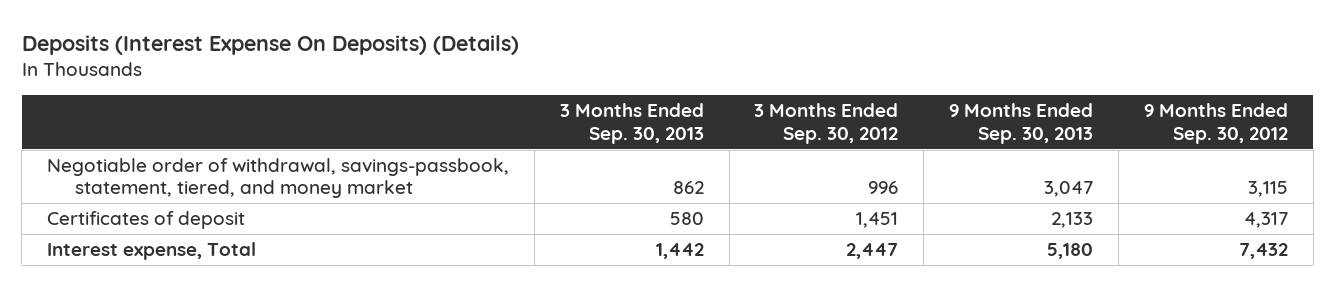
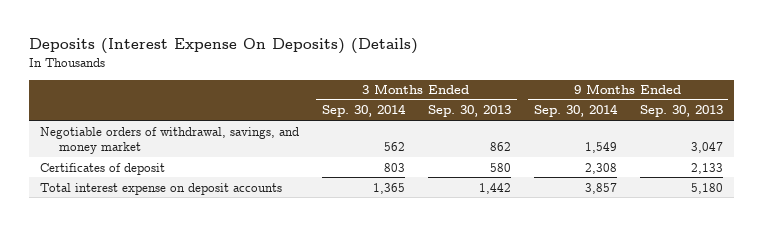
- | 3 Months Ended Sep. 30, 2013 | 3 Months Ended Sep. 30, 2012 | 9 Months Ended Sep. 30, 2013 | 9 Months Ended Sep. 30, 2012
+ | 3 Months Ended Sep. 30, 2014 | 3 Months Ended Sep. 30, 2013 | 9 Months Ended Sep. 30, 2014 | 9 Months Ended Sep. 30, 2013
- Negotiable order of withdrawal, savings-passbook, statement, tiered, and money market | 862 | 996 | 3,047 | 3,115
+ Negotiable orders of withdrawal, savings, and money market | 562 | 862 | 1,549 | 3,047
- Interest expense, Total | 1,442 | 2,447 | 5,180 | 7,432
+ Total interest expense on deposit accounts | 1,365 | 1,442 | 3,857 | 5,180

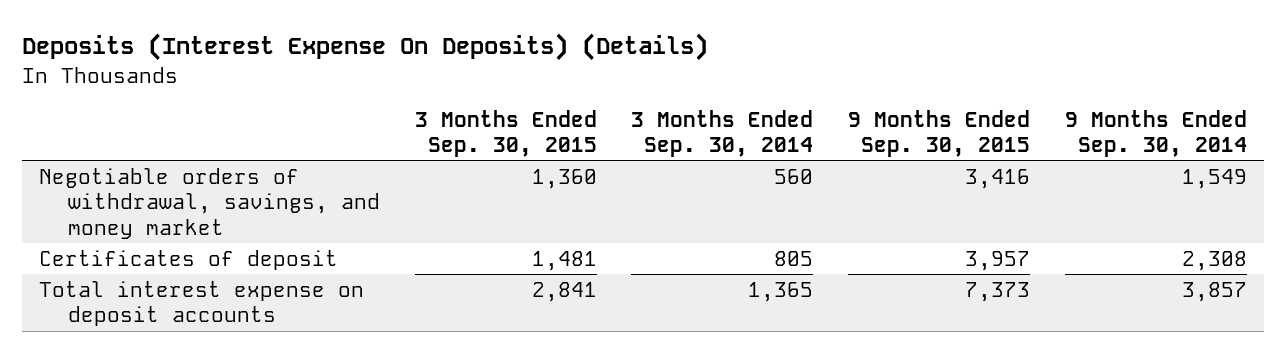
- | 3 Months Ended Sep. 30, 2014 | 3 Months Ended Sep. 30, 2013 | 9 Months Ended Sep. 30, 2014 | 9 Months Ended Sep. 30, 2013
+ | 3 Months Ended Sep. 30, 2015 | 3 Months Ended Sep. 30, 2014 | 9 Months Ended Sep. 30, 2015 | 9 Months Ended Sep. 30, 2014
- Negotiable orders of withdrawal, savings, and money market | 562 | 862 | 1,549 | 3,047
- Certificates of deposit | 803 | 580 | 2,308 | 2,133
+ Negotiable orders of withdrawal, savings, and money market | 1,360 | 560 | 3,416 | 1,549
+ Certificates of deposit | 1,481 | 805 | 3,957 | 2,308

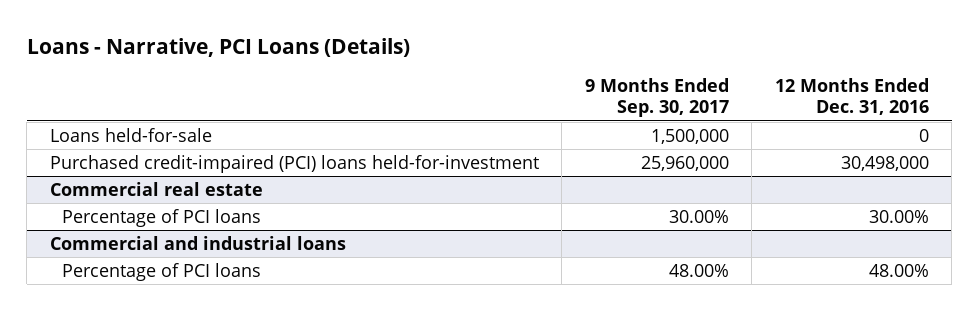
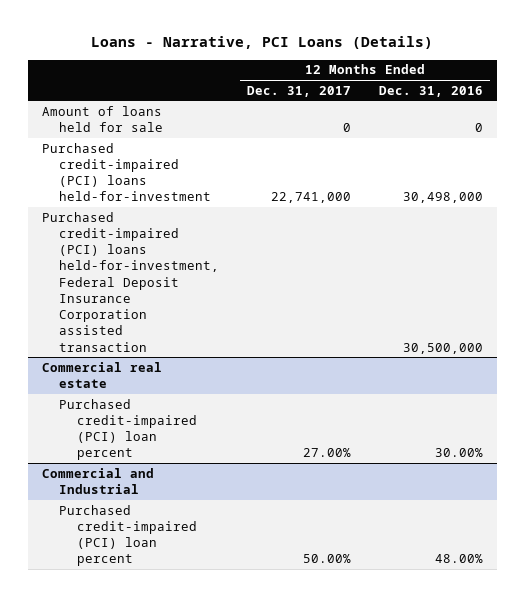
- | 9 Months Ended Sep. 30, 2017 | 12 Months Ended Dec. 31, 2016
+ | 12 Months Ended Dec. 31, 2017 | 12 Months Ended Dec. 31, 2016
- Loans held-for-sale | 1,500,000 | 0
+ Amount of loans held for sale | 0 | 0
+ Purchased credit-impaired (PCI) loans held-for-investment, Federal Deposit Insurance Corporation assisted transaction | | 30,500,000
@ Commercial real estate
- Percentage of PCI loans | 30.00% | 30.00%
- Commercial and industrial loans
- Percentage of PCI loans | 48.00% | 48.00%
@ Commercial real estate
+ Purchased credit-impaired (PCI) loan percent | 27.00% | 30.00%
+ Commercial and Industrial
+ Purchased credit-impaired (PCI) loan percent | 50.00% | 48.00%

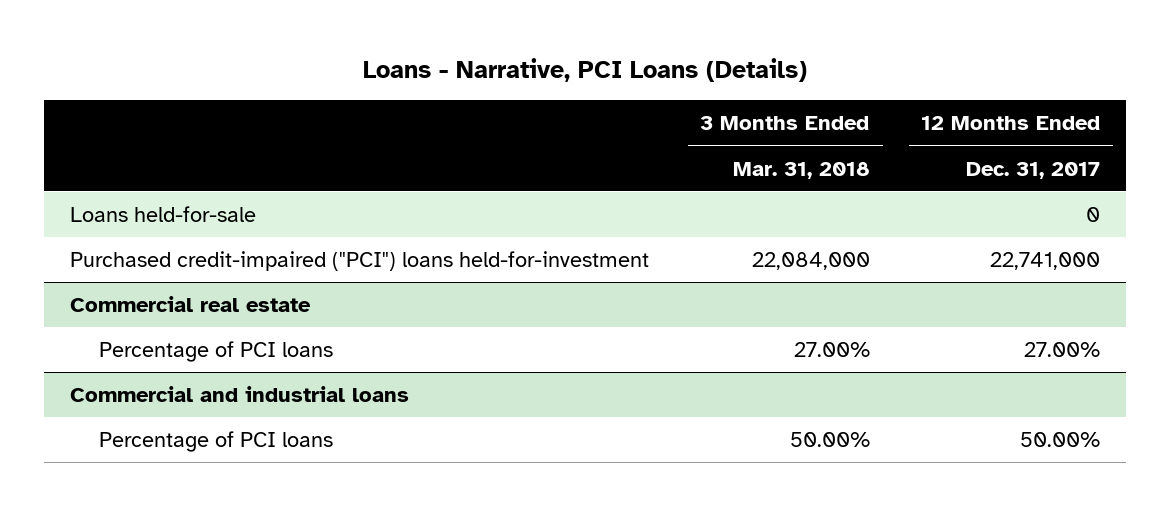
- | 12 Months Ended Dec. 31, 2017 | 12 Months Ended Dec. 31, 2016
+ | 3 Months Ended Mar. 31, 2018 | 12 Months Ended Dec. 31, 2017
- Amount of loans held for sale | 0 | 0
- Purchased credit-impaired (PCI) loans held-for-investment | 22,741,000 | 30,498,000
- Purchased credit-impaired (PCI) loans held-for-investment, Federal Deposit Insurance Corporation assisted transaction | | 30,500,000
+ Loans held-for-sale | | 0
+ Purchased credit-impaired ("PCI") loans held-for-investment | 22,084,000 | 22,741,000
@ Commercial real estate
- Purchased credit-impaired (PCI) loan percent | 27.00% | 30.00%
- Commercial and Industrial
- Purchased credit-impaired (PCI) loan percent | 50.00% | 48.00%
@ Commercial real estate
+ Percentage of PCI loans | 27.00% | 27.00%
+ Commercial and industrial loans
+ Percentage of PCI loans | 50.00% | 50.00%

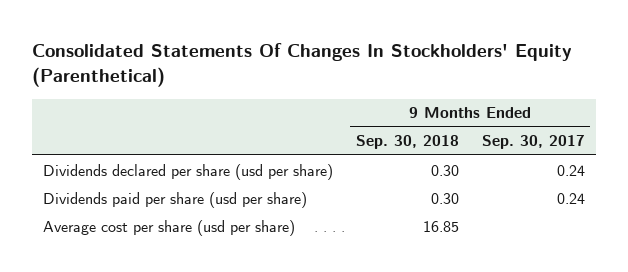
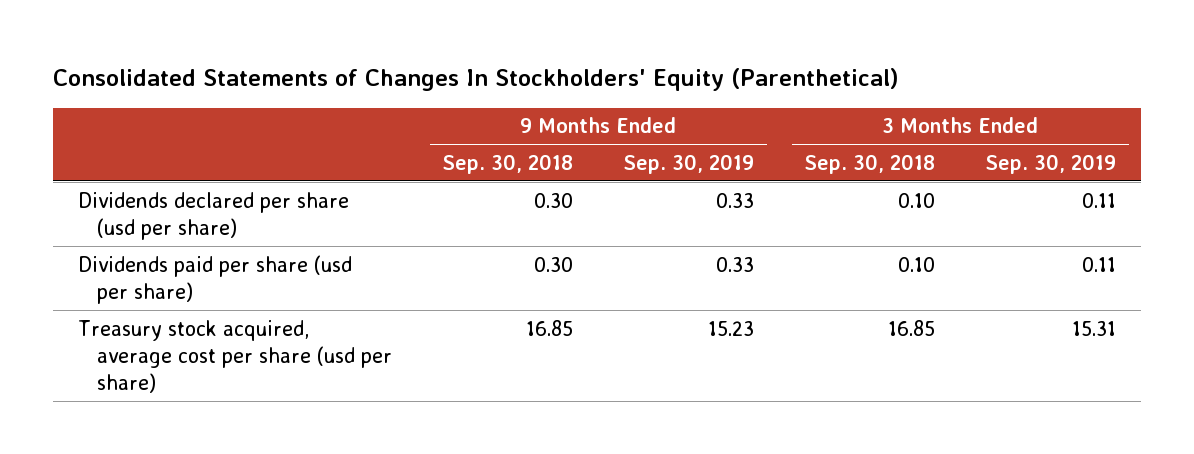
- Consolidated Statements Of Changes In Stockholders' Equity (Parenthetical)
+ Consolidated Statements of Changes In Stockholders' Equity (Parenthetical)
- | 9 Months Ended Sep. 30, 2018 | 9 Months Ended Sep. 30, 2017
+ | 9 Months Ended Sep. 30, 2018 | 9 Months Ended Sep. 30, 2019 | 3 Months Ended Sep. 30, 2018 | 3 Months Ended Sep. 30, 2019
- Average cost per share (usd per share) | 16.85 |
+ Treasury stock acquired, average cost per share (usd per share) | 16.85 | 15.23 | 16.85 | 15.31

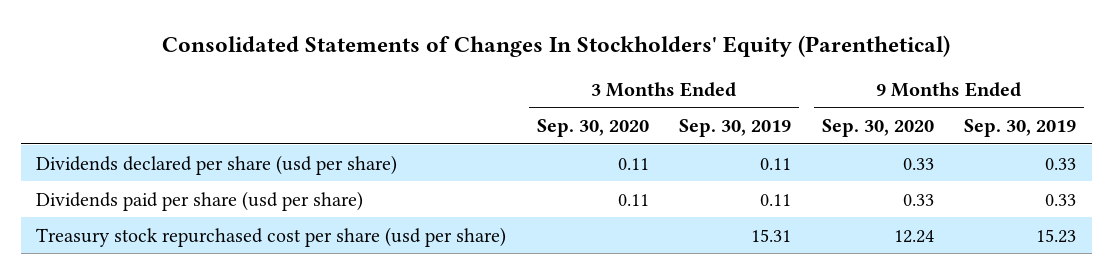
- | 9 Months Ended Sep. 30, 2018 | 9 Months Ended Sep. 30, 2019 | 3 Months Ended Sep. 30, 2018 | 3 Months Ended Sep. 30, 2019
+ | 3 Months Ended Sep. 30, 2020 | 3 Months Ended Sep. 30, 2019 | 9 Months Ended Sep. 30, 2020 | 9 Months Ended Sep. 30, 2019
- Treasury stock acquired, average cost per share (usd per share) | 16.85 | 15.23 | 16.85 | 15.31
+ Treasury stock repurchased cost per share (usd per share) | | 15.31 | 12.24 | 15.23

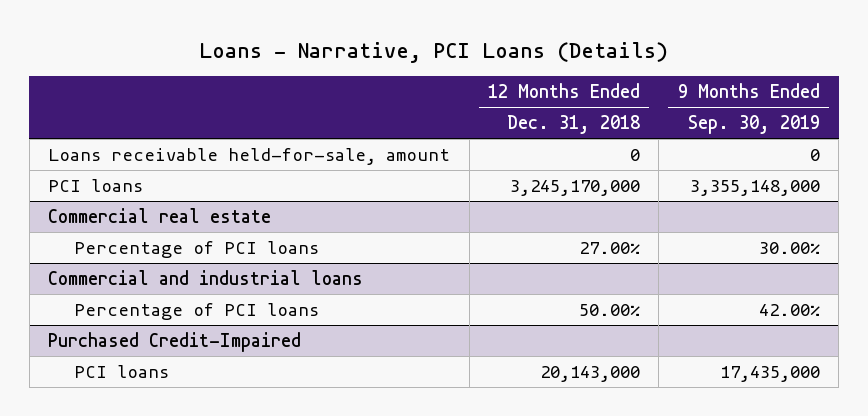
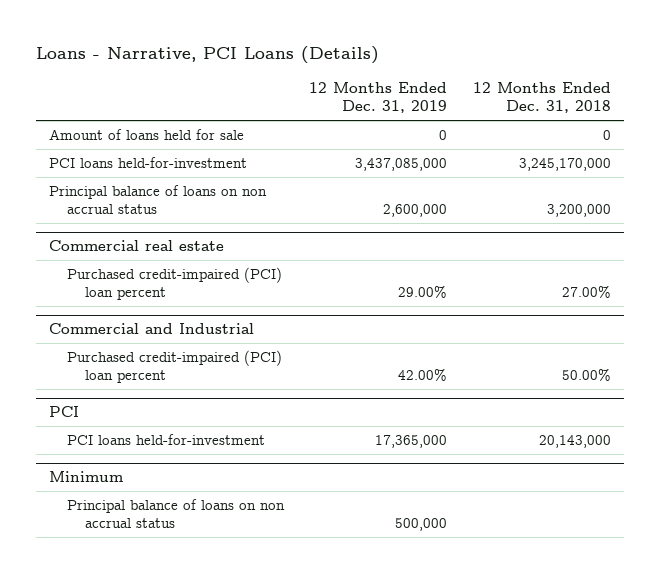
- | 12 Months Ended Dec. 31, 2018 | 9 Months Ended Sep. 30, 2019
+ | 12 Months Ended Dec. 31, 2019 | 12 Months Ended Dec. 31, 2018
- Loans receivable held-for-sale, amount | 0 | 0
- PCI loans | 3,245,170,000 | 3,355,148,000
+ Amount of loans held for sale | 0 | 0
+ PCI loans held-for-investment | 3,437,085,000 | 3,245,170,000
+ Principal balance of loans on non accrual status | 2,600,000 | 3,200,000
@ Commercial real estate
- Percentage of PCI loans | 27.00% | 30.00%
- Commercial and industrial loans
- Percentage of PCI loans | 50.00% | 42.00%
- Purchased Credit-Impaired
- PCI loans | 20,143,000 | 17,435,000
@ Commercial real estate
+ Purchased credit-impaired (PCI) loan percent | 29.00% | 27.00%
+ Commercial and Industrial
+ Purchased credit-impaired (PCI) loan percent | 42.00% | 50.00%
+ PCI
+ PCI loans held-for-investment | 17,365,000 | 20,143,000
+ Minimum
+ Principal balance of loans on non accrual status | 500,000 |

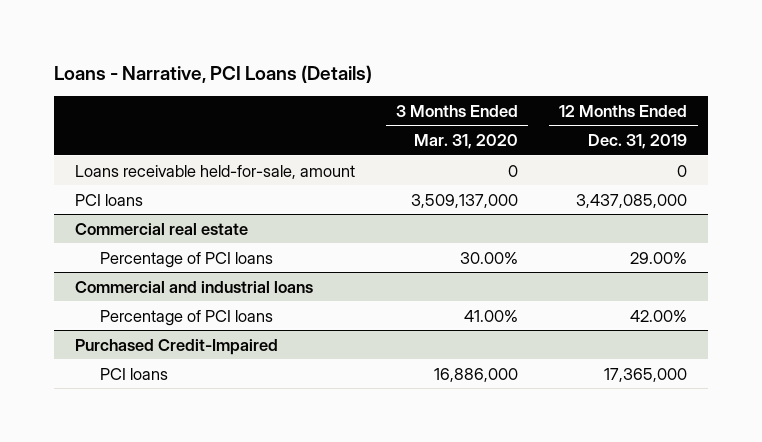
- | 12 Months Ended Dec. 31, 2019 | 12 Months Ended Dec. 31, 2018
+ | 3 Months Ended Mar. 31, 2020 | 12 Months Ended Dec. 31, 2019
- Amount of loans held for sale | 0 | 0
- PCI loans held-for-investment | 3,437,085,000 | 3,245,170,000
- Principal balance of loans on non accrual status | 2,600,000 | 3,200,000
+ Loans receivable held-for-sale, amount | 0 | 0
+ PCI loans | 3,509,137,000 | 3,437,085,000
@ Commercial real estate
- Purchased credit-impaired (PCI) loan percent | 29.00% | 27.00%
- Commercial and Industrial
- Purchased credit-impaired (PCI) loan percent | 42.00% | 50.00%
- PCI
- PCI loans held-for-investment | 17,365,000 | 20,143,000
- Minimum
- Principal balance of loans on non accrual status | 500,000 |
@ Commercial real estate
+ Percentage of PCI loans | 30.00% | 29.00%
+ Commercial and industrial loans
+ Percentage of PCI loans | 41.00% | 42.00%
+ Purchased Credit-Impaired
+ PCI loans | 16,886,000 | 17,365,000

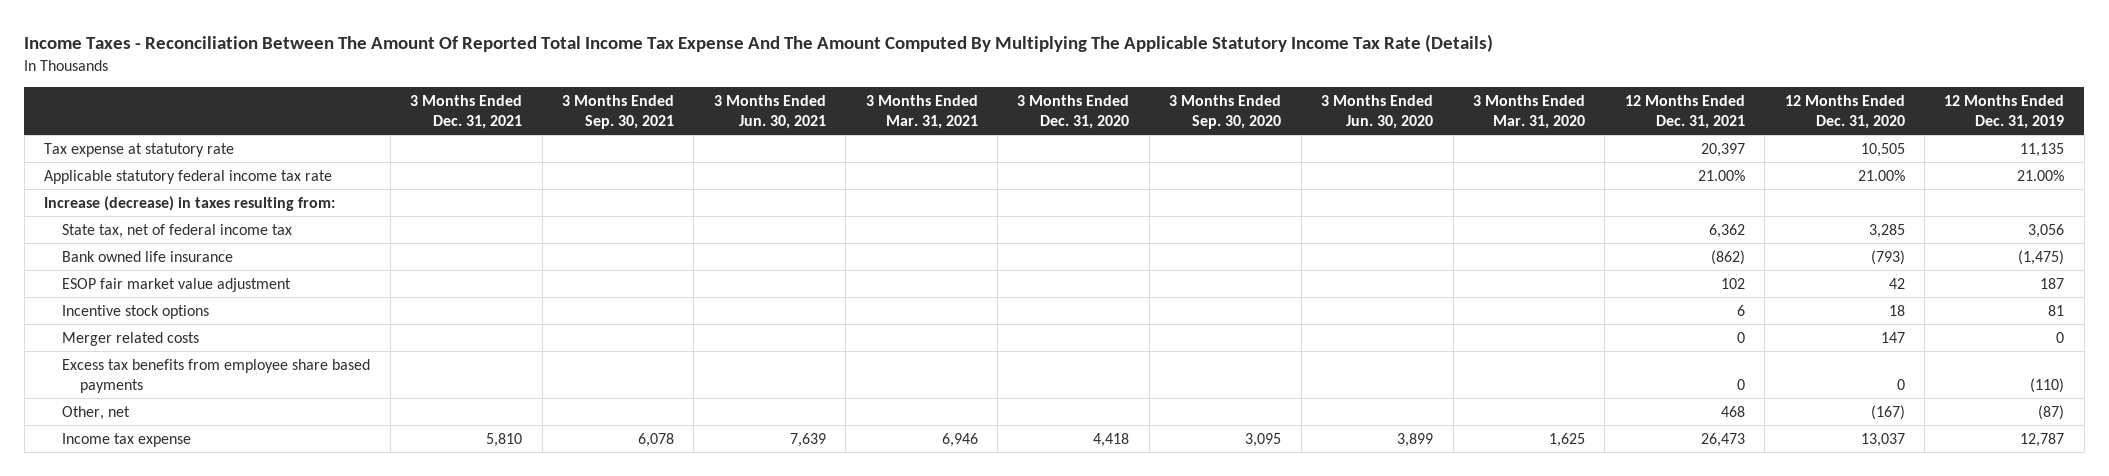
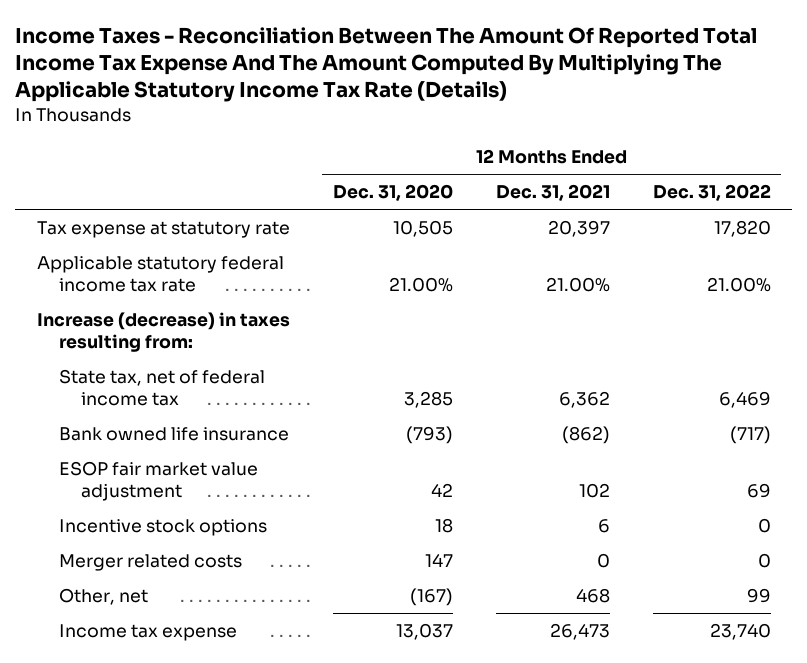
- | 3 Months Ended Dec. 31, 2021 | 3 Months Ended Sep. 30, 2021 | 3 Months Ended Jun. 30, 2021 | 3 Months Ended Mar. 31, 2021 | 3 Months Ended Dec. 31, 2020 | 3 Months Ended Sep. 30, 2020 | 3 Months Ended Jun. 30, 2020 | 3 Months Ended Mar. 31, 2020 | 12 Months Ended Dec. 31, 2021 | 12 Months Ended Dec. 31, 2020 | 12 Months Ended Dec. 31, 2019
+ | 12 Months Ended Dec. 31, 2020 | 12 Months Ended Dec. 31, 2021 | 12 Months Ended Dec. 31, 2022
- Excess tax benefits from employee share based payments | | | | | | | | | 0 | 0 | (110)

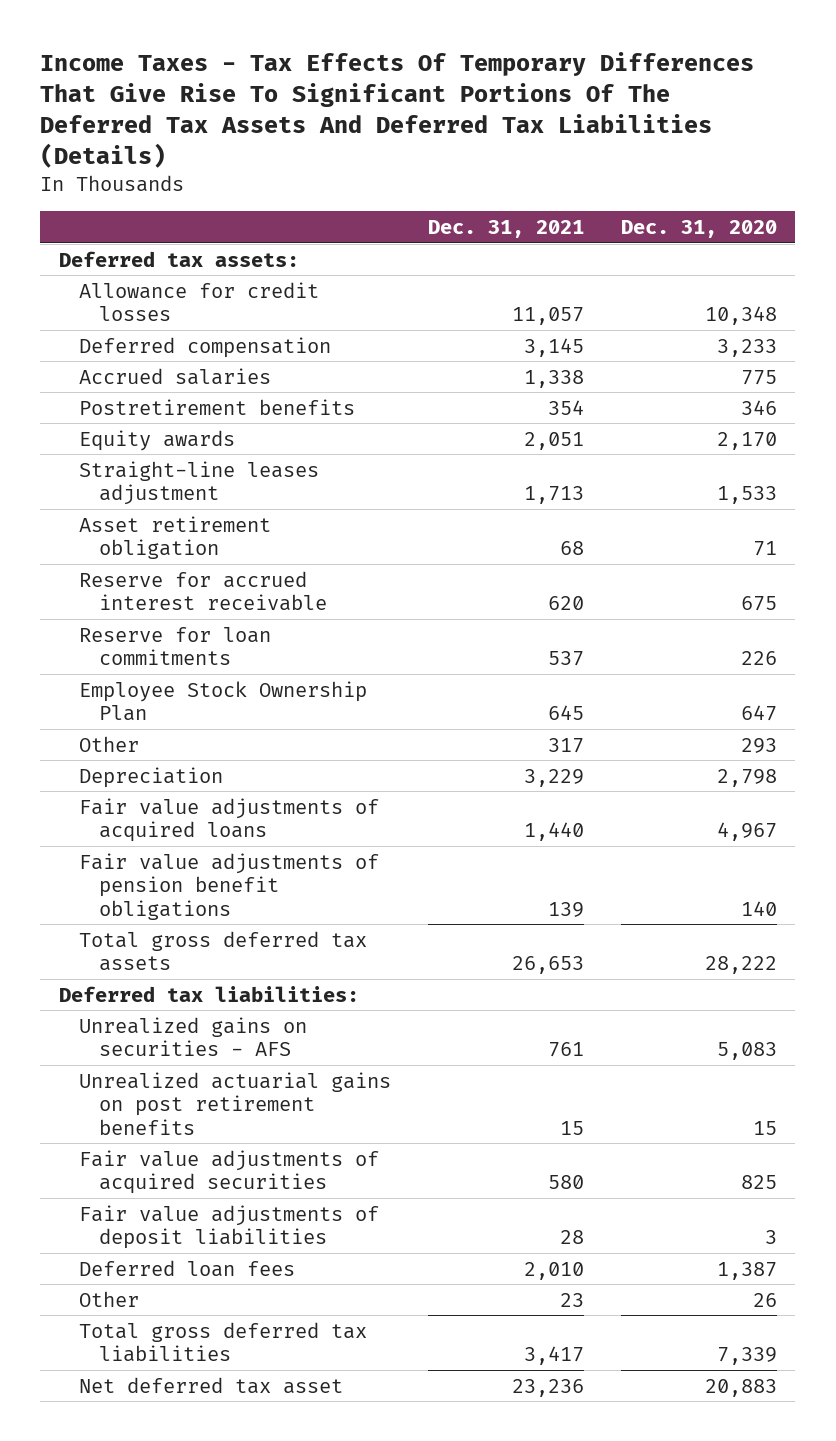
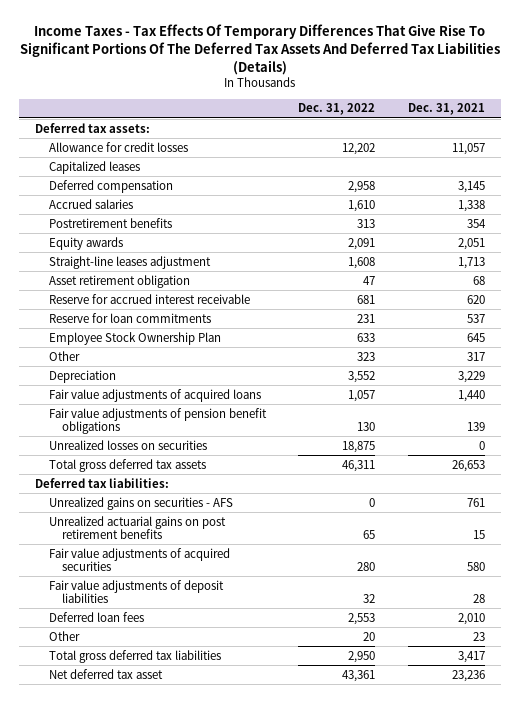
- | Dec. 31, 2021 | Dec. 31, 2020
+ | Dec. 31, 2022 | Dec. 31, 2021
+ Capitalized leases
+ Unrealized losses on securities | 18,875 | 0

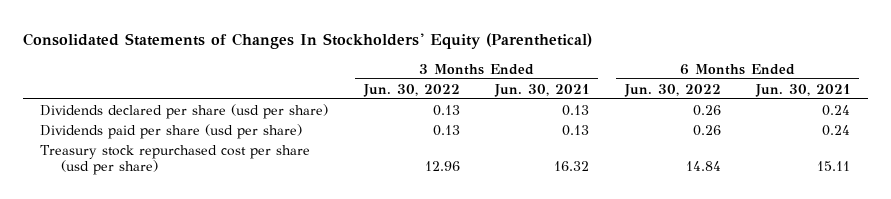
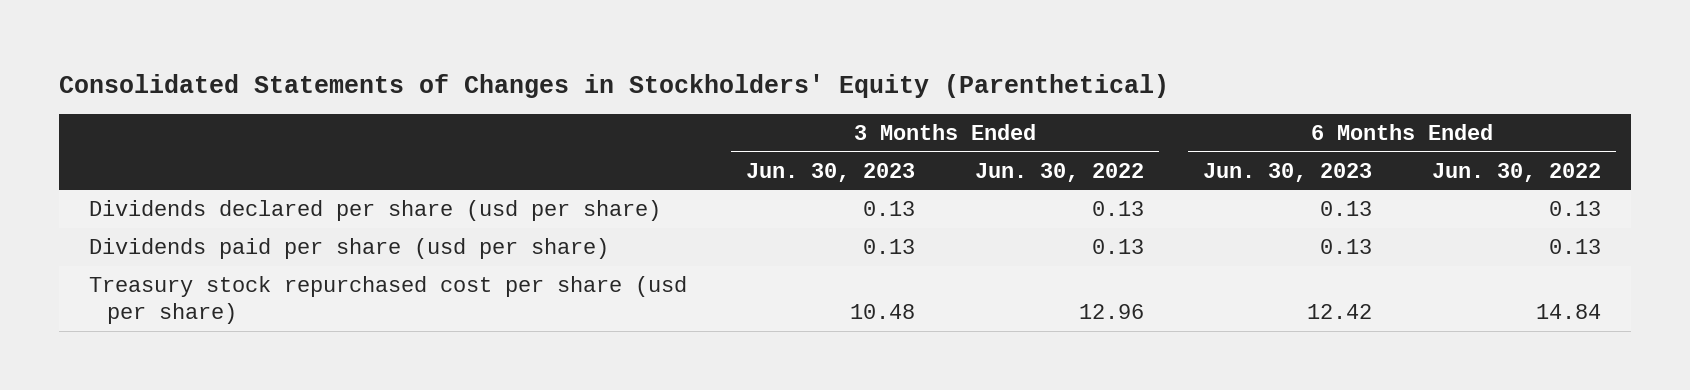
- Consolidated Statements of Changes In Stockholders' Equity (Parenthetical)
+ Consolidated Statements of Changes in Stockholders' Equity (Parenthetical)
- | 3 Months Ended Jun. 30, 2022 | 3 Months Ended Jun. 30, 2021 | 6 Months Ended Jun. 30, 2022 | 6 Months Ended Jun. 30, 2021
+ | 3 Months Ended Jun. 30, 2023 | 3 Months Ended Jun. 30, 2022 | 6 Months Ended Jun. 30, 2023 | 6 Months Ended Jun. 30, 2022
- Dividends declared per share (usd per share) | 0.13 | 0.13 | 0.26 | 0.24
- Dividends paid per share (usd per share) | 0.13 | 0.13 | 0.26 | 0.24
+ Dividends declared per share (usd per share) | 0.13 | 0.13 | 0.13 | 0.13
+ Dividends paid per share (usd per share) | 0.13 | 0.13 | 0.13 | 0.13

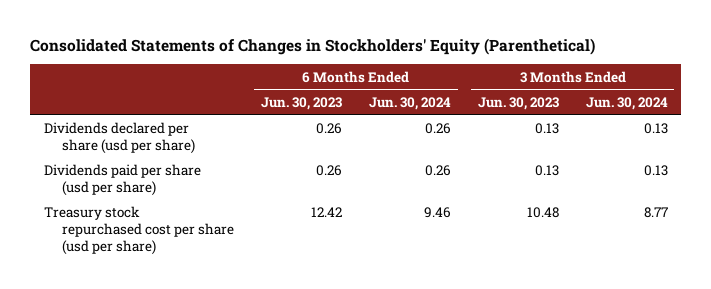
- | 3 Months Ended Jun. 30, 2023 | 3 Months Ended Jun. 30, 2022 | 6 Months Ended Jun. 30, 2023 | 6 Months Ended Jun. 30, 2022
+ | 6 Months Ended Jun. 30, 2023 | 6 Months Ended Jun. 30, 2024 | 3 Months Ended Jun. 30, 2023 | 3 Months Ended Jun. 30, 2024
- Dividends declared per share (usd per share) | 0.13 | 0.13 | 0.13 | 0.13
- Dividends paid per share (usd per share) | 0.13 | 0.13 | 0.13 | 0.13
+ Dividends declared per share (usd per share) | 0.26 | 0.26 | 0.13 | 0.13
+ Dividends paid per share (usd per share) | 0.26 | 0.26 | 0.13 | 0.13

